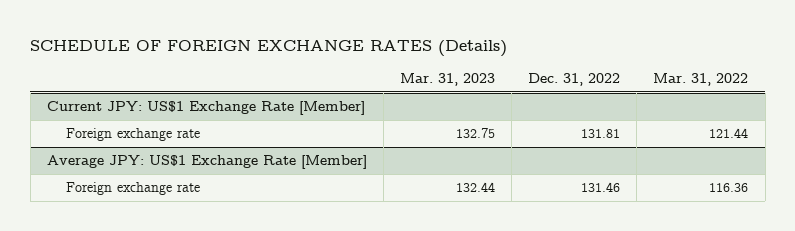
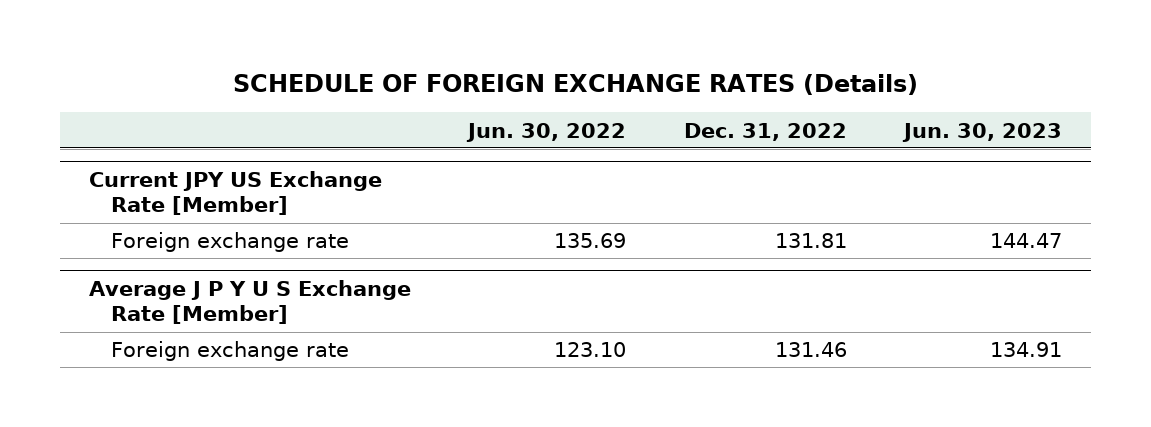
- | Mar. 31, 2023 | Dec. 31, 2022 | Mar. 31, 2022
+ | Jun. 30, 2022 | Dec. 31, 2022 | Jun. 30, 2023
- Current JPY: US$1 Exchange Rate [Member]
+ Current JPY US Exchange Rate [Member]
- Average JPY: US$1 Exchange Rate [Member]
+ Average J P Y U S Exchange Rate [Member]

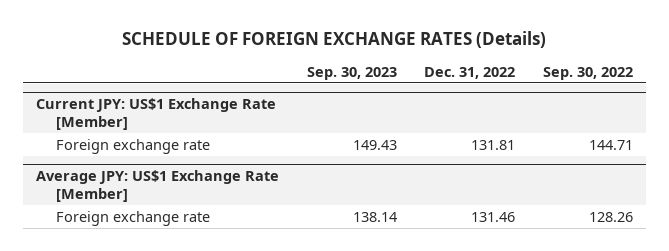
- | Jun. 30, 2022 | Dec. 31, 2022 | Jun. 30, 2023
+ | Sep. 30, 2023 | Dec. 31, 2022 | Sep. 30, 2022
- Current JPY US Exchange Rate [Member]
+ Current JPY: US$1 Exchange Rate [Member]
- Average J P Y U S Exchange Rate [Member]
+ Average JPY: US$1 Exchange Rate [Member]

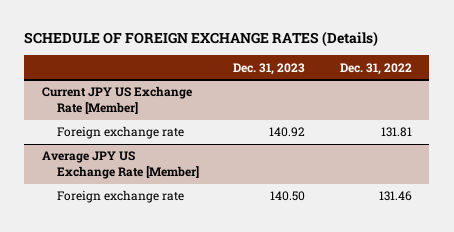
- | Sep. 30, 2023 | Dec. 31, 2022 | Sep. 30, 2022
+ | Dec. 31, 2023 | Dec. 31, 2022
- Current JPY: US$1 Exchange Rate [Member]
+ Current JPY US Exchange Rate [Member]
- Average JPY: US$1 Exchange Rate [Member]
+ Average JPY US Exchange Rate [Member]

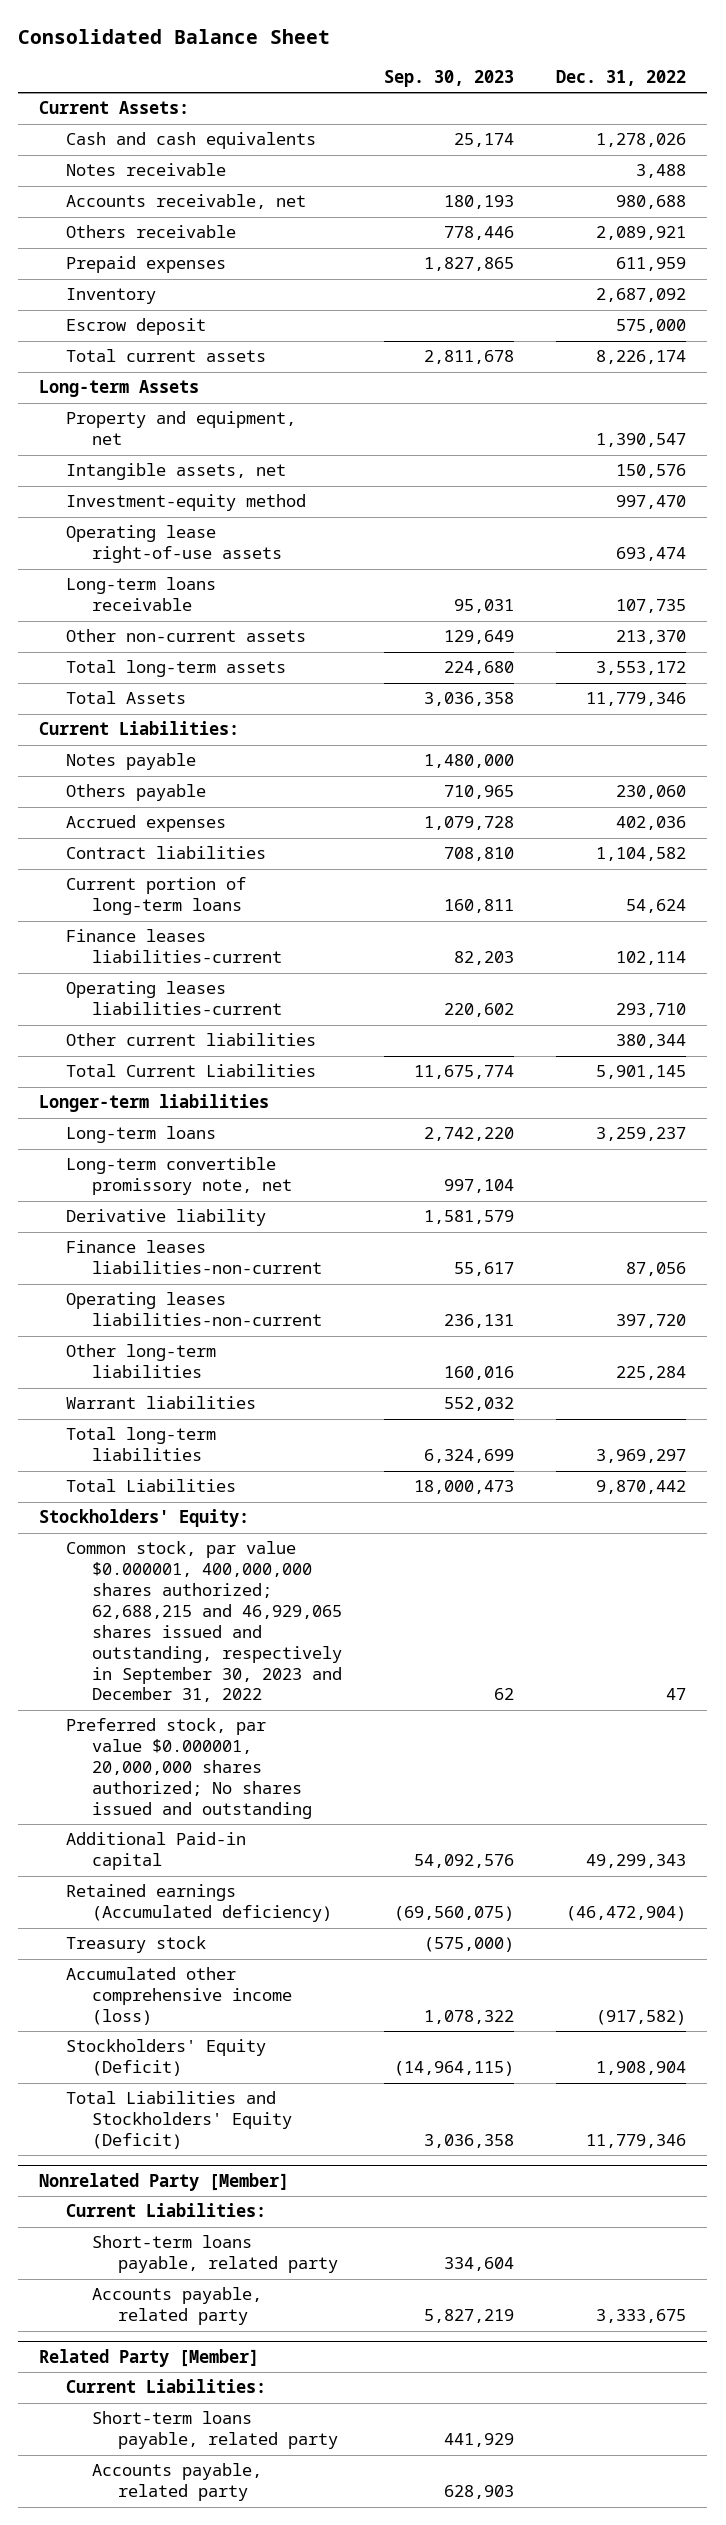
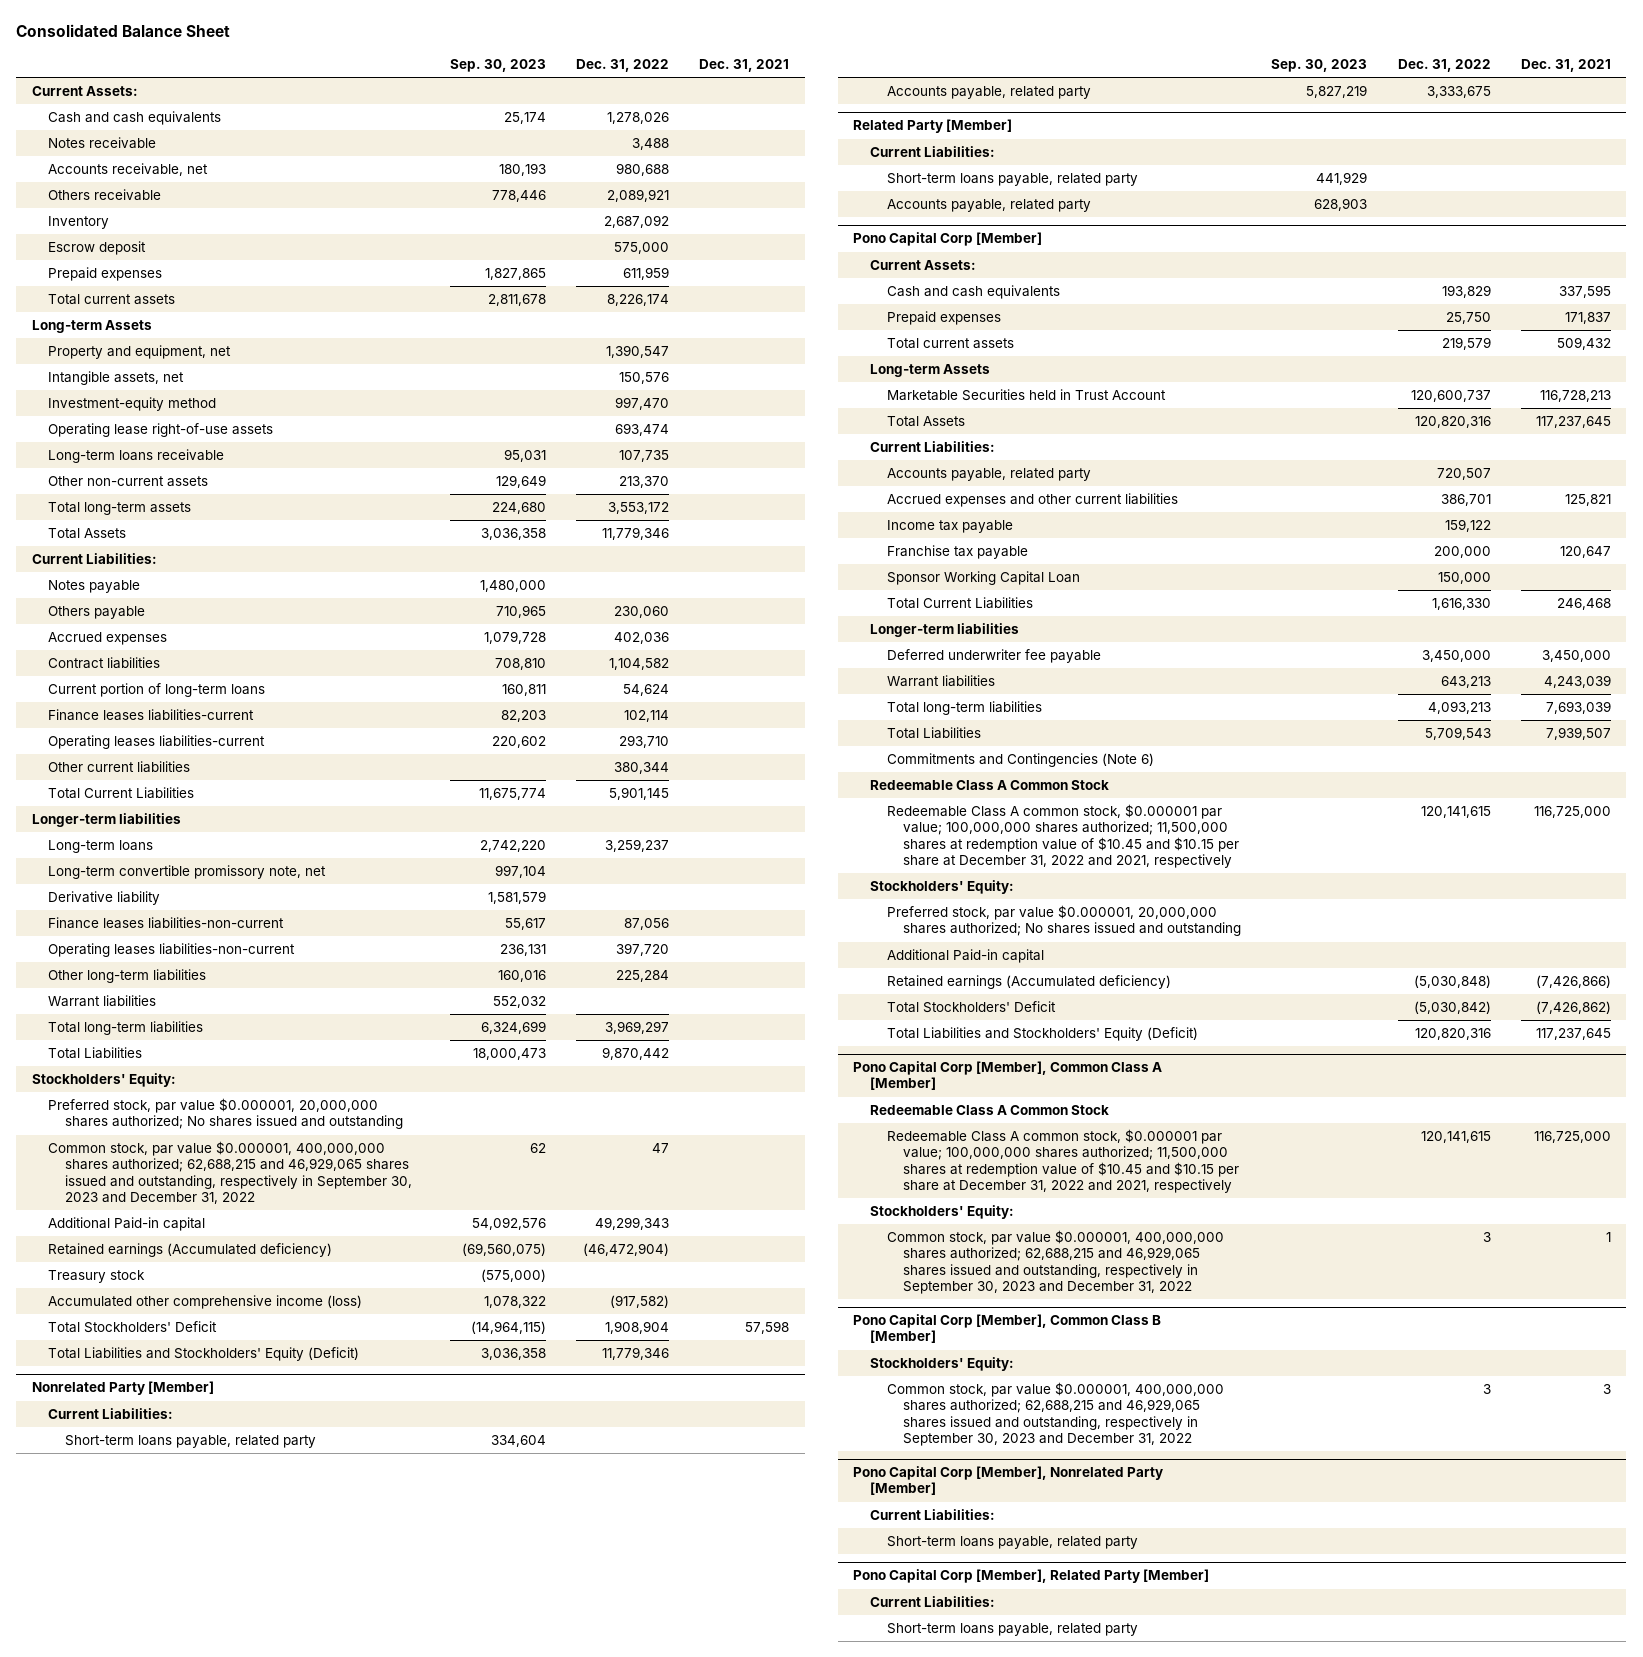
- | Sep. 30, 2023 | Dec. 31, 2022
+ | Sep. 30, 2023 | Dec. 31, 2022 | Dec. 31, 2021
moved down: Prepaid expenses | 1,827,865 | 611,959 |
moved down: Common stock, par value $0.000001, 400,000,000 shares authorized; 62,688,215 and 46,929,065 shares issued and outstanding, respectively in September 30, 2023 and December 31, 2022 | 62 | 47 |
- Stockholders' Equity (Deficit) | (14,964,115) | 1,908,904
+ Total Stockholders' Deficit | (14,964,115) | 1,908,904 | 57,598
+ Pono Capital Corp [Member]
+ Current Assets:
+ Cash and cash equivalents | | 193,829 | 337,595
+ Prepaid expenses | | 25,750 | 171,837
+ Total current assets | | 219,579 | 509,432
+ Long-term Assets
+ Marketable Securities held in Trust Account | | 120,600,737 | 116,728,213
+ Total Assets | | 120,820,316 | 117,237,645
+ Current Liabilities:
+ Accounts payable, related party | | 720,507 |
+ Accrued expenses and other current liabilities | | 386,701 | 125,821
+ Income tax payable | | 159,122 |
+ Franchise tax payable | | 200,000 | 120,647
+ Sponsor Working Capital Loan | | 150,000 |
+ Total Current Liabilities | | 1,616,330 | 246,468
+ Longer-term liabilities
+ Deferred underwriter fee payable | | 3,450,000 | 3,450,000
+ Warrant liabilities | | 643,213 | 4,243,039
+ Total long-term liabilities | | 4,093,213 | 7,693,039
+ Total Liabilities | | 5,709,543 | 7,939,507
+ Commitments and Contingencies (Note 6)
+ Redeemable Class A Common Stock
+ Redeemable Class A common stock, $0.000001 par value; 100,000,000 shares authorized; 11,500,000 shares at redemption value of $10.45 and $10.15 per share at December 31, 2022 and 2021, respectively | | 120,141,615 | 116,725,000
+ Stockholders' Equity:
+ Preferred stock, par value $0.000001, 20,000,000 shares authorized; No shares issued and outstanding
+ Additional Paid-in capital
+ Retained earnings (Accumulated deficiency) | | (5,030,848) | (7,426,866)
+ Total Stockholders' Deficit | | (5,030,842) | (7,426,862)
+ Total Liabilities and Stockholders' Equity (Deficit) | | 120,820,316 | 117,237,645
+ Pono Capital Corp [Member], Common Class A [Member]
+ Redeemable Class A Common Stock
+ Redeemable Class A common stock, $0.000001 par value; 100,000,000 shares authorized; 11,500,000 shares at redemption value of $10.45 and $10.15 per share at December 31, 2022 and 2021, respectively | | 120,141,615 | 116,725,000
+ Stockholders' Equity:
+ Common stock, par value $0.000001, 400,000,000 shares authorized; 62,688,215 and 46,929,065 shares issued and outstanding, respectively in September 30, 2023 and December 31, 2022 | | 3 | 1
+ Pono Capital Corp [Member], Common Class B [Member]
+ Stockholders' Equity:
+ Common stock, par value $0.000001, 400,000,000 shares authorized; 62,688,215 and 46,929,065 shares issued and outstanding, respectively in September 30, 2023 and December 31, 2022 | | 3 | 3
+ Pono Capital Corp [Member], Nonrelated Party [Member]
+ Current Liabilities:
+ Short-term loans payable, related party
+ Pono Capital Corp [Member], Related Party [Member]
+ Current Liabilities:
+ Short-term loans payable, related party

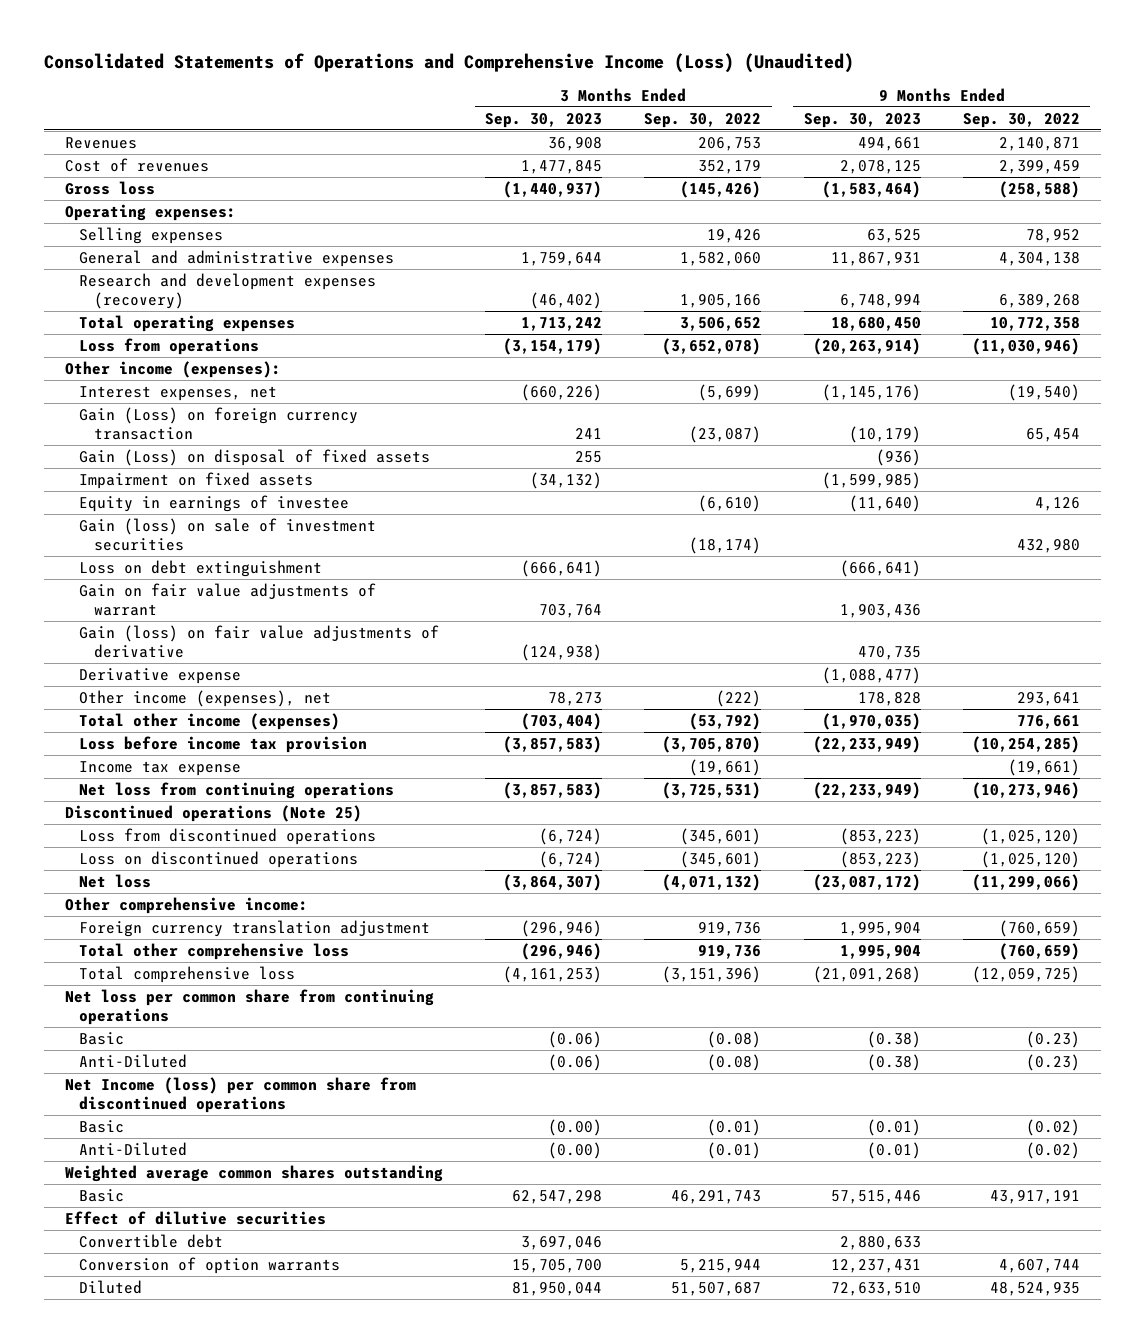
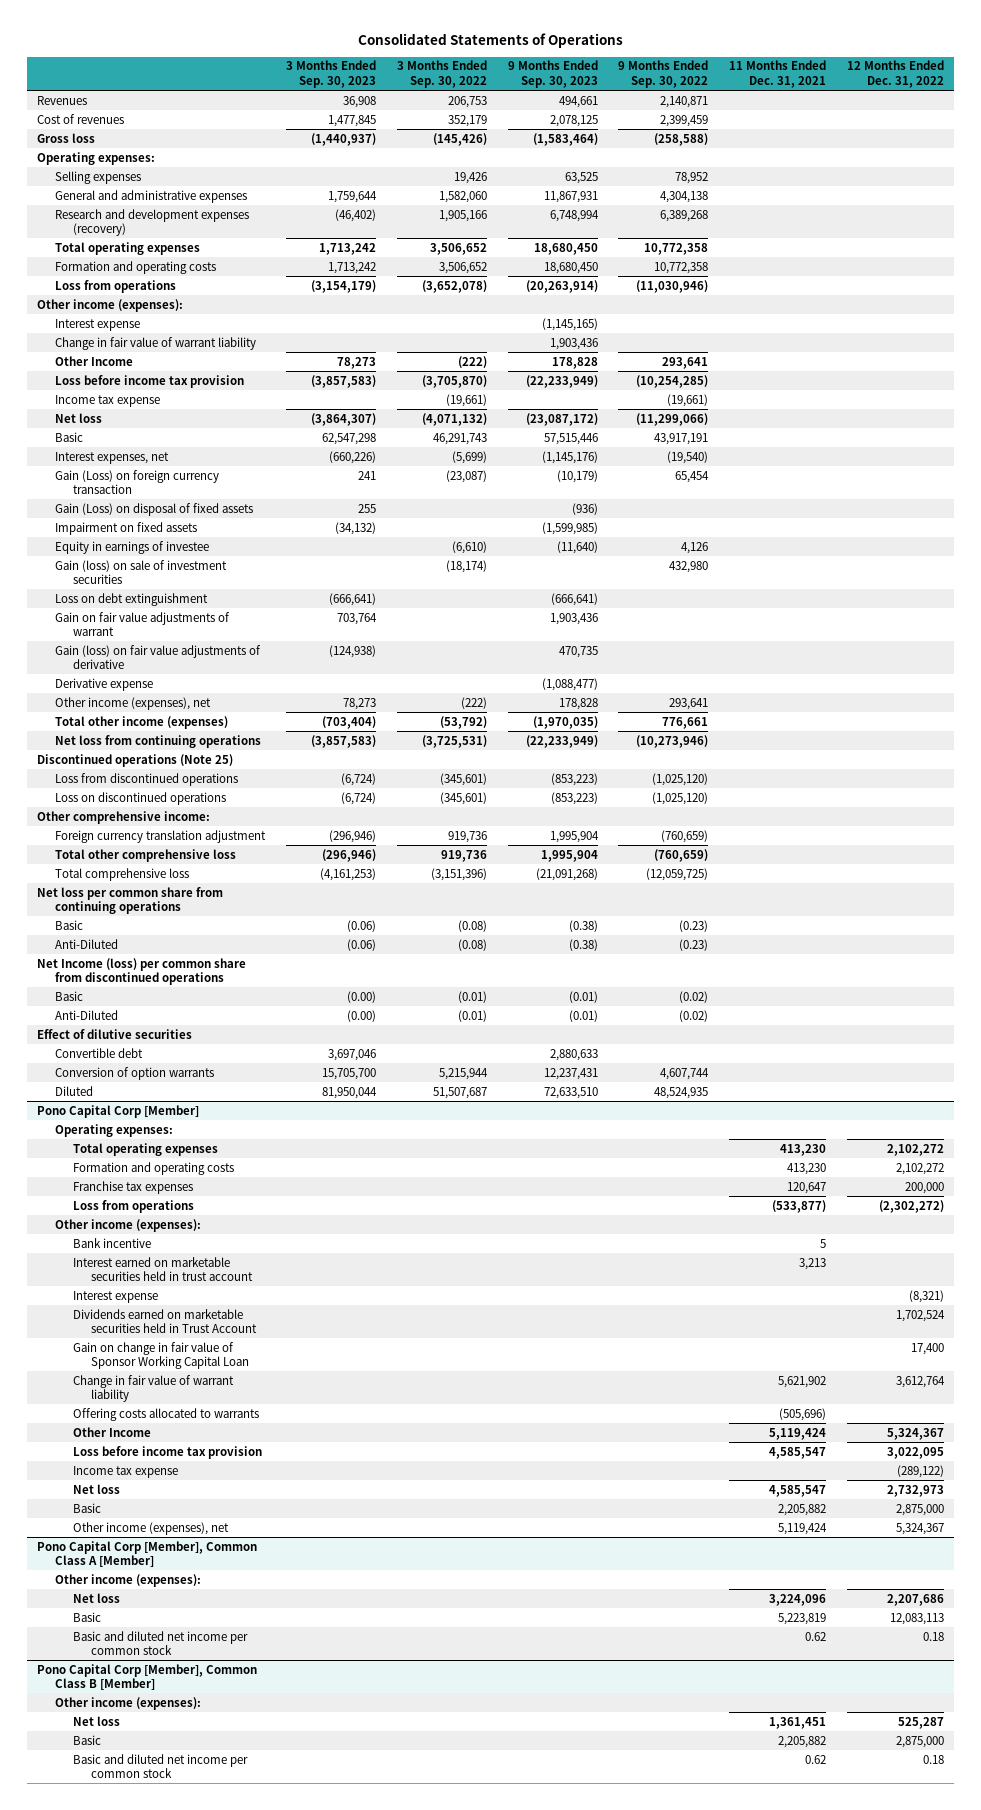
- Consolidated Statements of Operations and Comprehensive Income (Loss) (Unaudited)
+ Consolidated Statements of Operations
- | 3 Months Ended Sep. 30, 2023 | 3 Months Ended Sep. 30, 2022 | 9 Months Ended Sep. 30, 2023 | 9 Months Ended Sep. 30, 2022
+ | 3 Months Ended Sep. 30, 2023 | 3 Months Ended Sep. 30, 2022 | 9 Months Ended Sep. 30, 2023 | 9 Months Ended Sep. 30, 2022 | 11 Months Ended Dec. 31, 2021 | 12 Months Ended Dec. 31, 2022
+ Formation and operating costs | 1,713,242 | 3,506,652 | 18,680,450 | 10,772,358 | |
+ Interest expense | | | (1,145,165) | | |
+ Change in fair value of warrant liability | | | 1,903,436 | | |
+ Other Income | 78,273 | (222) | 178,828 | 293,641 | |
moved up: Loss before income tax provision | (3,857,583) | (3,705,870) | (22,233,949) | (10,254,285) | |
moved up: Income tax expense | | (19,661) | | (19,661) | |
moved up: Net loss | (3,864,307) | (4,071,132) | (23,087,172) | (11,299,066) | |
moved up: Basic | 62,547,298 | 46,291,743 | 57,515,446 | 43,917,191 | |
- Weighted average common shares outstanding
+ Pono Capital Corp [Member]
+ Operating expenses:
+ Total operating expenses | | | | | 413,230 | 2,102,272
+ Formation and operating costs | | | | | 413,230 | 2,102,272
+ Franchise tax expenses | | | | | 120,647 | 200,000
+ Loss from operations | | | | | (533,877) | (2,302,272)
+ Other income (expenses):
+ Bank incentive | | | | | 5 |
+ Interest earned on marketable securities held in trust account | | | | | 3,213 |
+ Interest expense | | | | | | (8,321)
+ Dividends earned on marketable securities held in Trust Account | | | | | | 1,702,524
+ Gain on change in fair value of Sponsor Working Capital Loan | | | | | | 17,400
+ Change in fair value of warrant liability | | | | | 5,621,902 | 3,612,764
+ Offering costs allocated to warrants | | | | | (505,696) |
+ Other Income | | | | | 5,119,424 | 5,324,367
+ Loss before income tax provision | | | | | 4,585,547 | 3,022,095
+ Income tax expense | | | | | | (289,122)
+ Net loss | | | | | 4,585,547 | 2,732,973
+ Basic | | | | | 2,205,882 | 2,875,000
+ Other income (expenses), net | | | | | 5,119,424 | 5,324,367
+ Pono Capital Corp [Member], Common Class A [Member]
+ Other income (expenses):
+ Net loss | | | | | 3,224,096 | 2,207,686
+ Basic | | | | | 5,223,819 | 12,083,113
+ Basic and diluted net income per common stock | | | | | 0.62 | 0.18
+ Pono Capital Corp [Member], Common Class B [Member]
+ Other income (expenses):
+ Net loss | | | | | 1,361,451 | 525,287
+ Basic | | | | | 2,205,882 | 2,875,000
+ Basic and diluted net income per common stock | | | | | 0.62 | 0.18

